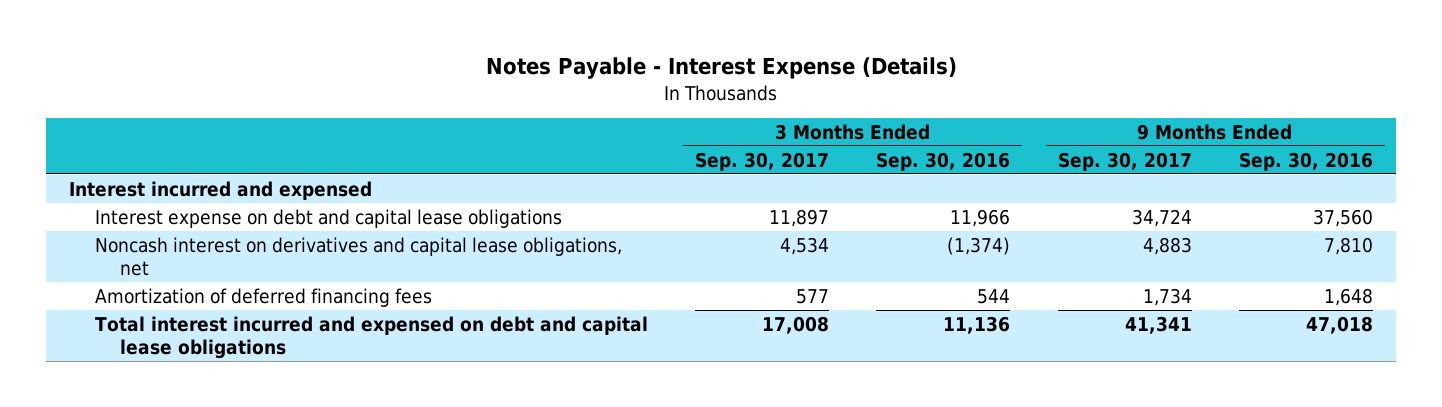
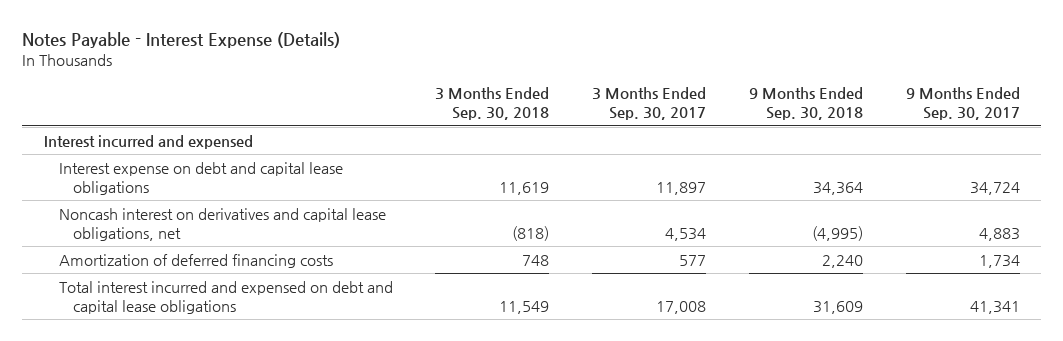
- | 3 Months Ended Sep. 30, 2017 | 3 Months Ended Sep. 30, 2016 | 9 Months Ended Sep. 30, 2017 | 9 Months Ended Sep. 30, 2016
+ | 3 Months Ended Sep. 30, 2018 | 3 Months Ended Sep. 30, 2017 | 9 Months Ended Sep. 30, 2018 | 9 Months Ended Sep. 30, 2017
- Amortization of deferred financing fees | 577 | 544 | 1,734 | 1,648
+ Amortization of deferred financing costs | 748 | 577 | 2,240 | 1,734

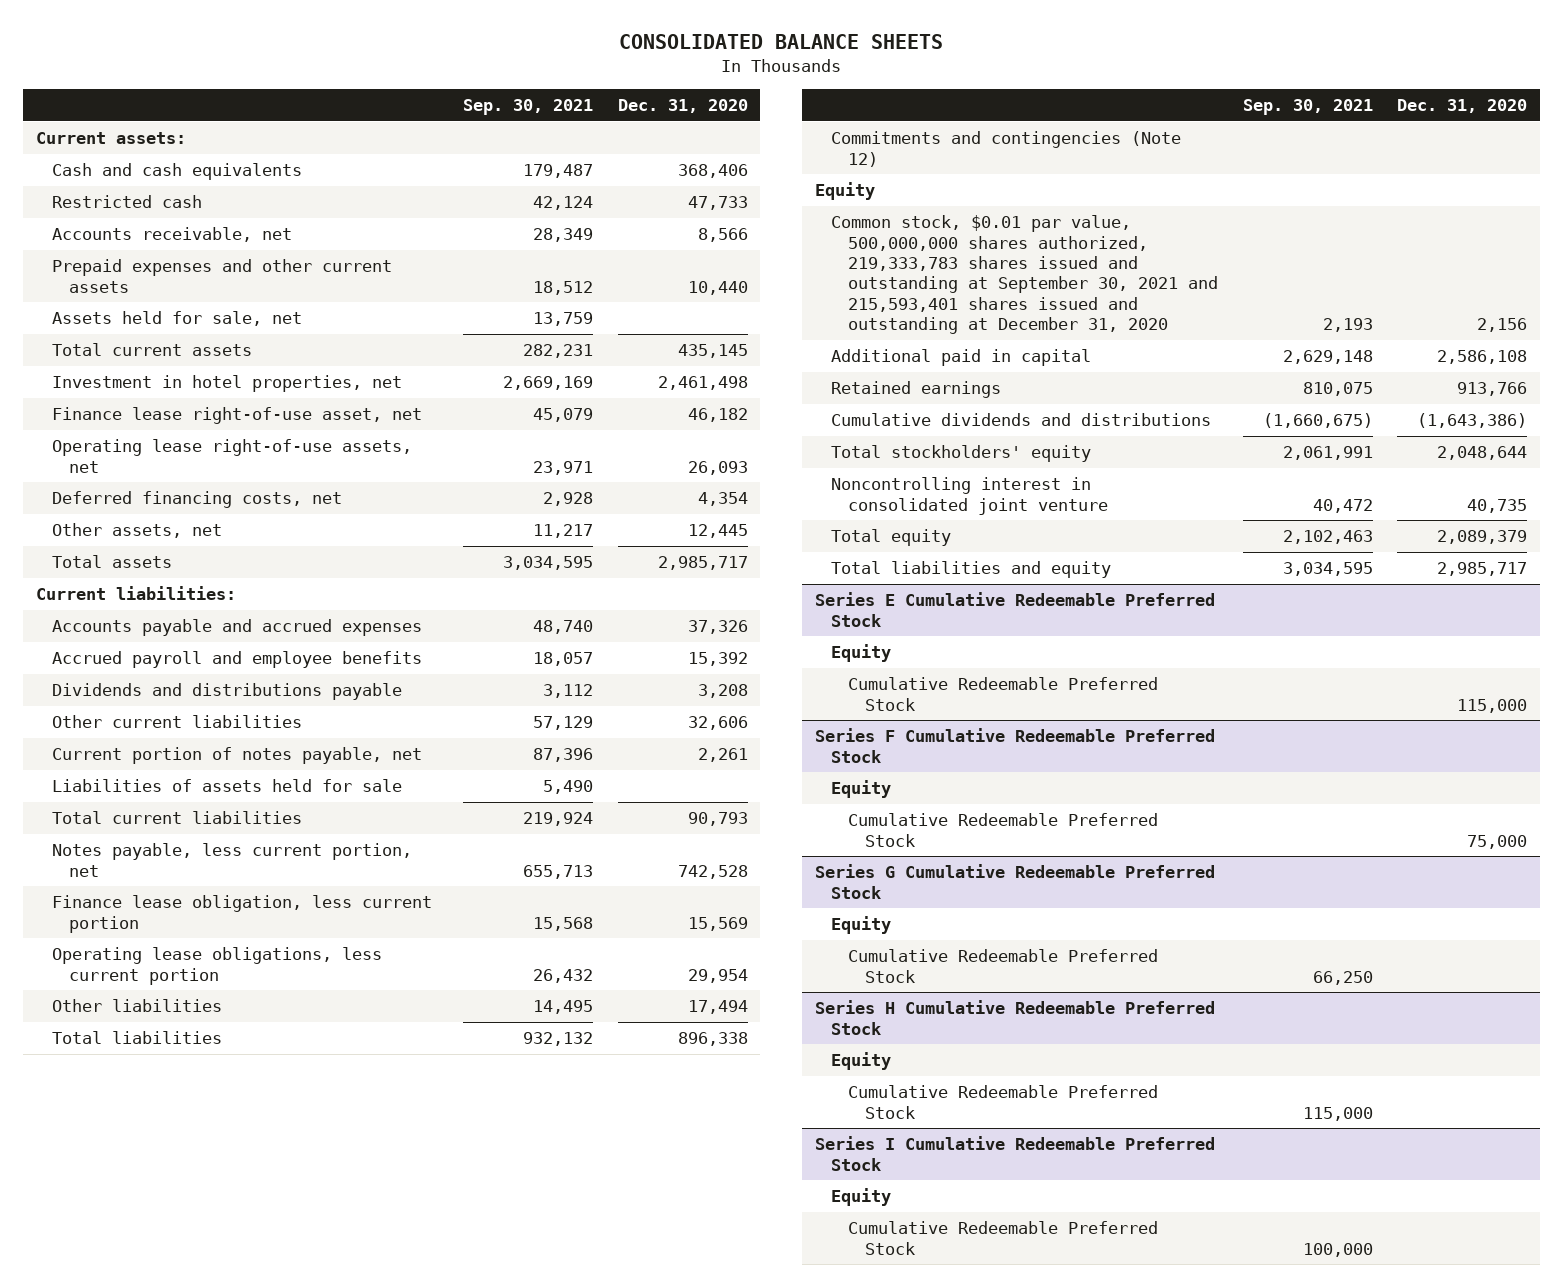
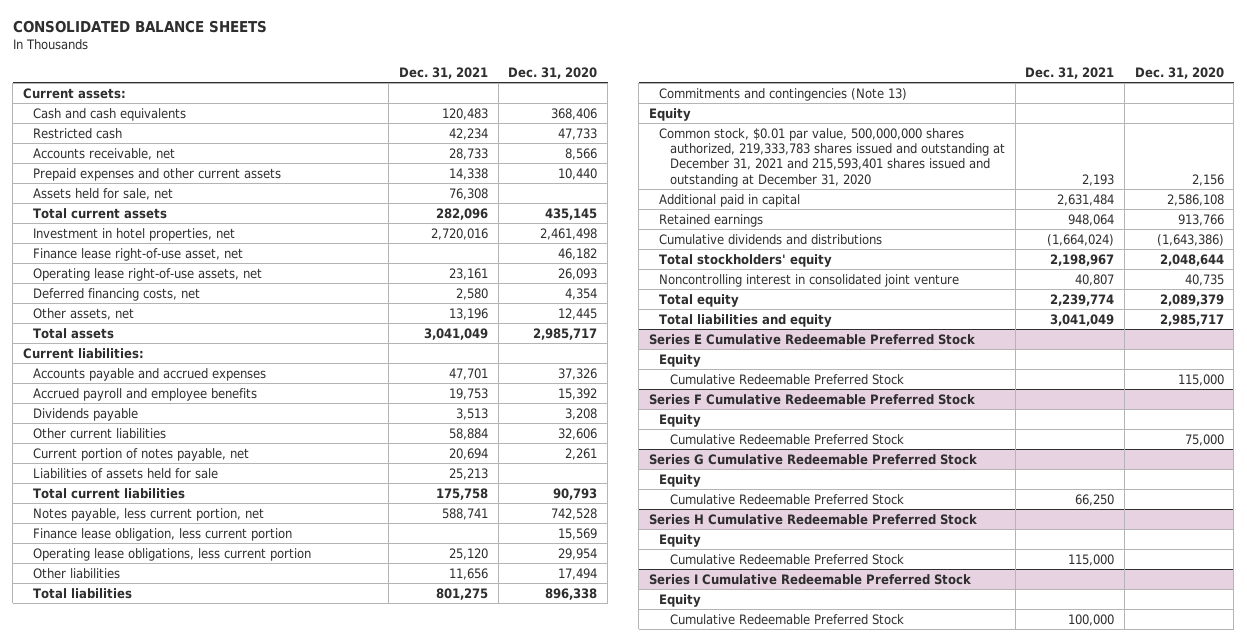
- | Sep. 30, 2021 | Dec. 31, 2020
+ | Dec. 31, 2021 | Dec. 31, 2020
- Dividends and distributions payable | 3,112 | 3,208
+ Dividends payable | 3,513 | 3,208
- Commitments and contingencies (Note 12)
+ Commitments and contingencies (Note 13)
- Common stock, $0.01 par value, 500,000,000 shares authorized, 219,333,783 shares issued and outstanding at September 30, 2021 and 215,593,401 shares issued and outstanding at December 31, 2020 | 2,193 | 2,156
+ Common stock, $0.01 par value, 500,000,000 shares authorized, 219,333,783 shares issued and outstanding at December 31, 2021 and 215,593,401 shares issued and outstanding at December 31, 2020 | 2,193 | 2,156

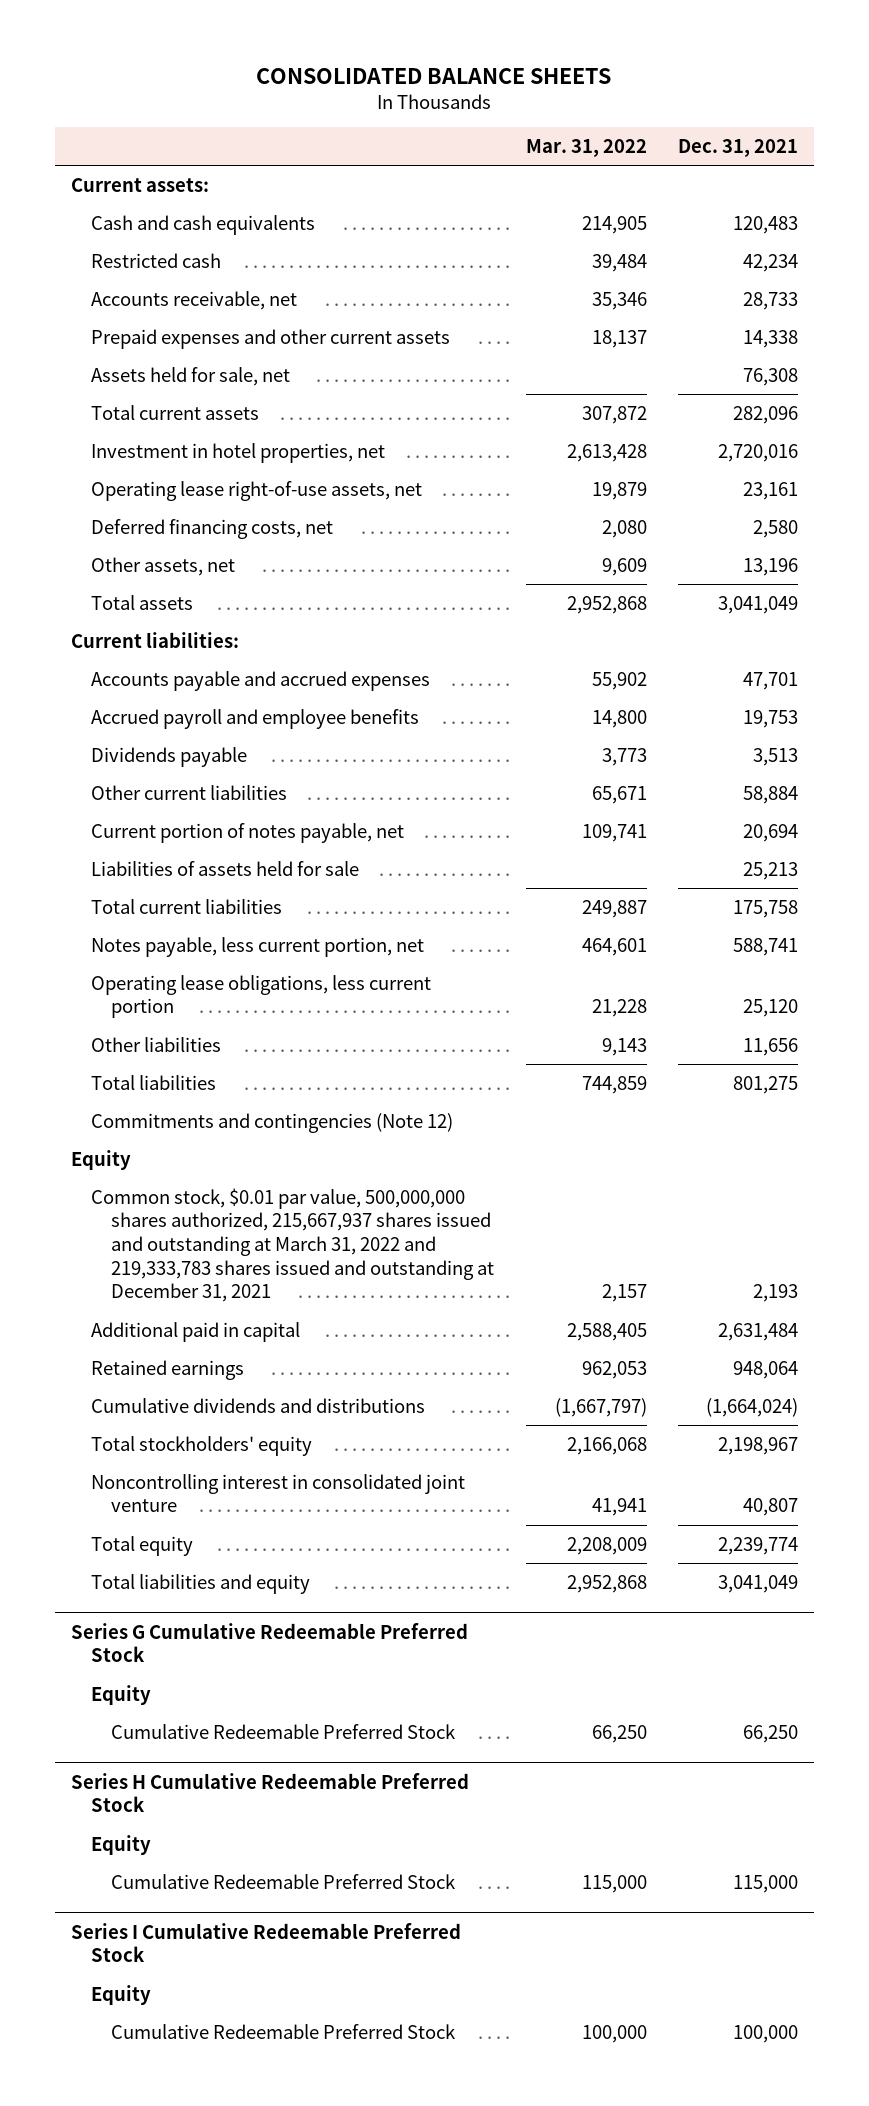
- | Dec. 31, 2021 | Dec. 31, 2020
+ | Mar. 31, 2022 | Dec. 31, 2021
- Finance lease right-of-use asset, net | | 46,182
- Finance lease obligation, less current portion | | 15,569
- Commitments and contingencies (Note 13)
+ Commitments and contingencies (Note 12)
- Common stock, $0.01 par value, 500,000,000 shares authorized, 219,333,783 shares issued and outstanding at December 31, 2021 and 215,593,401 shares issued and outstanding at December 31, 2020 | 2,193 | 2,156
+ Common stock, $0.01 par value, 500,000,000 shares authorized, 215,667,937 shares issued and outstanding at March 31, 2022 and 219,333,783 shares issued and outstanding at December 31, 2021 | 2,157 | 2,193
- Series E Cumulative Redeemable Preferred Stock
- Equity
- Cumulative Redeemable Preferred Stock | | 115,000
- Series F Cumulative Redeemable Preferred Stock
- Equity
- Cumulative Redeemable Preferred Stock | | 75,000

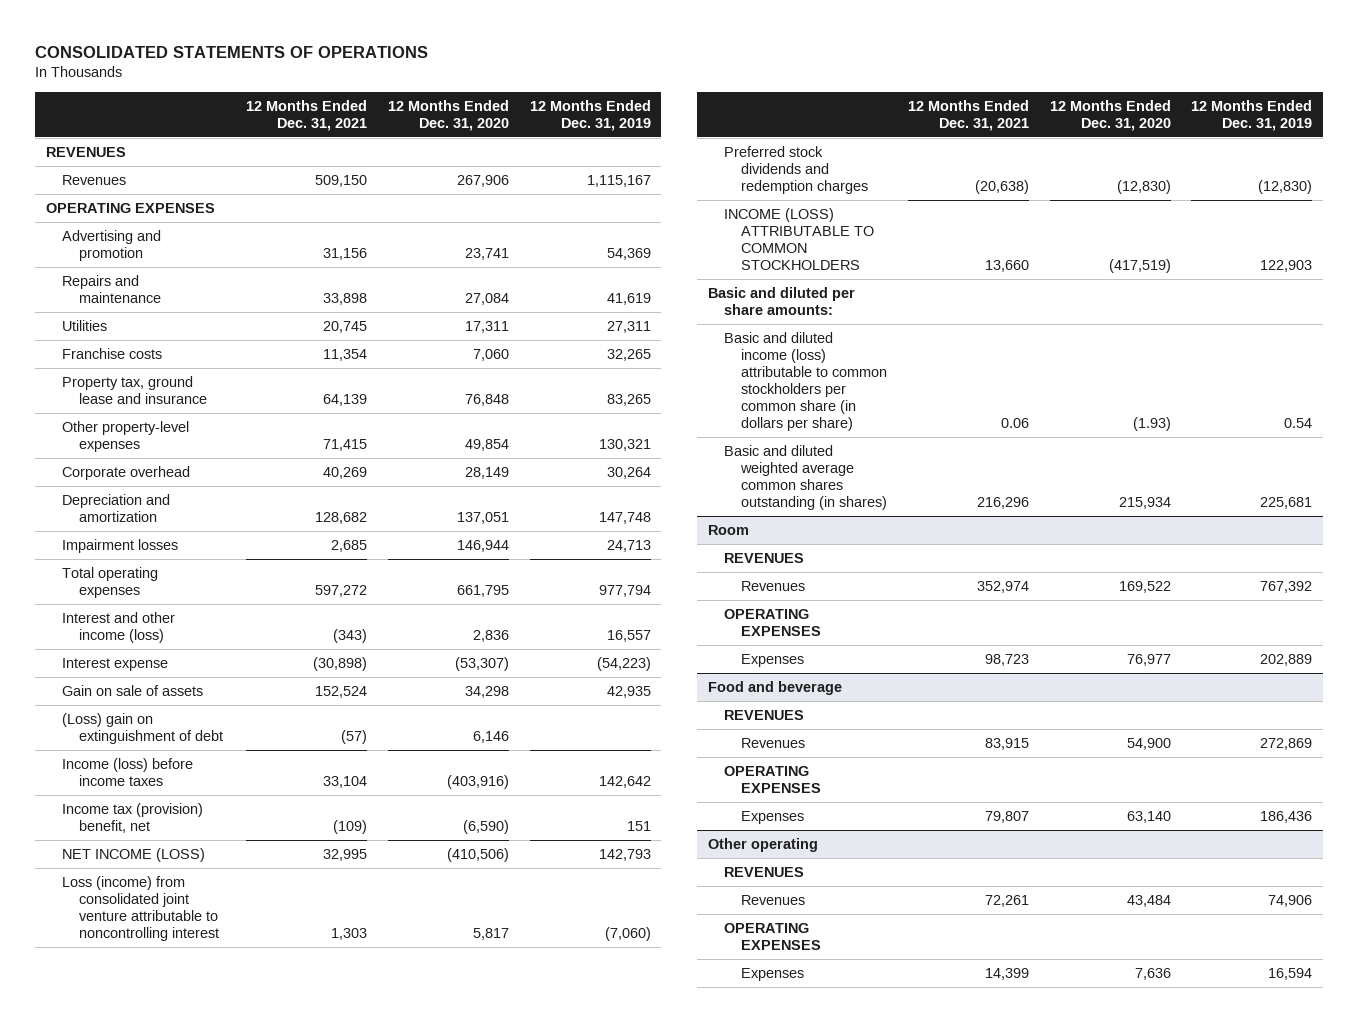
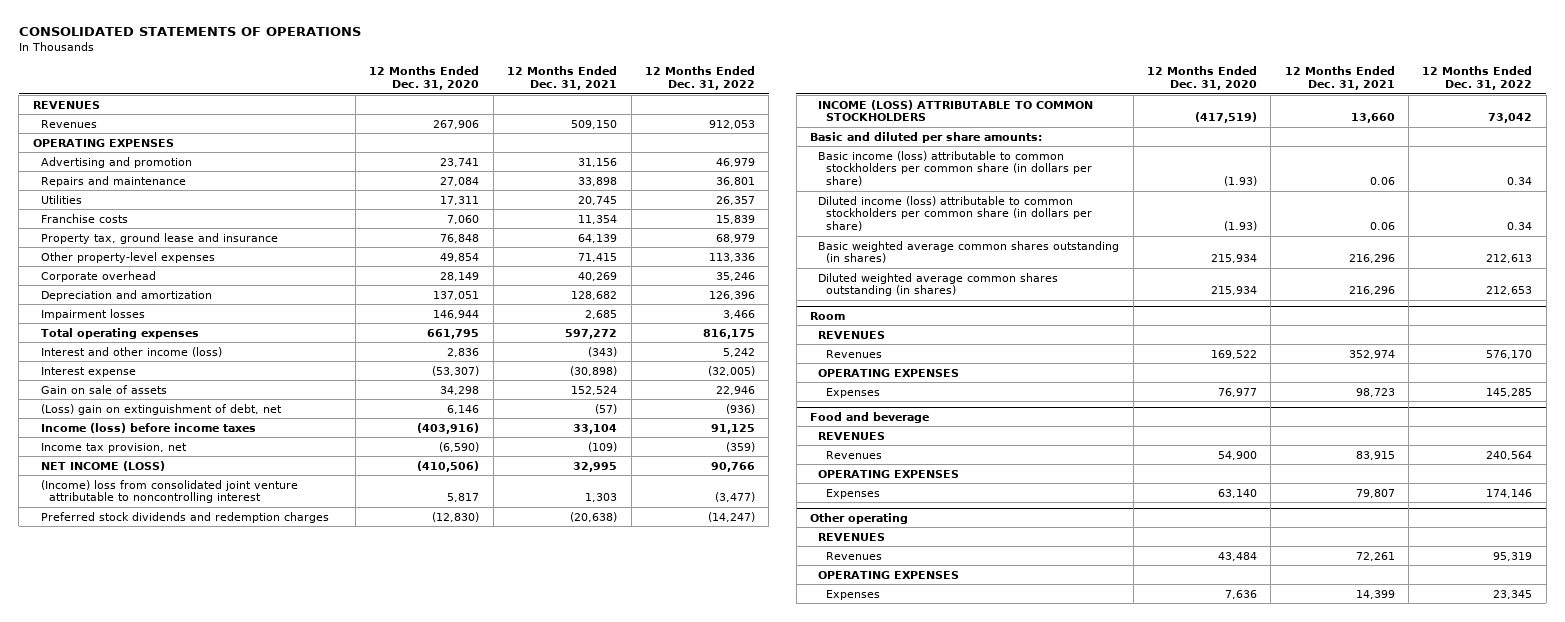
- | 12 Months Ended Dec. 31, 2021 | 12 Months Ended Dec. 31, 2020 | 12 Months Ended Dec. 31, 2019
+ | 12 Months Ended Dec. 31, 2020 | 12 Months Ended Dec. 31, 2021 | 12 Months Ended Dec. 31, 2022
- (Loss) gain on extinguishment of debt | (57) | 6,146 |
+ (Loss) gain on extinguishment of debt, net | 6,146 | (57) | (936)
- Income tax (provision) benefit, net | (109) | (6,590) | 151
+ Income tax provision, net | (6,590) | (109) | (359)
- Loss (income) from consolidated joint venture attributable to noncontrolling interest | 1,303 | 5,817 | (7,060)
+ (Income) loss from consolidated joint venture attributable to noncontrolling interest | 5,817 | 1,303 | (3,477)
- Basic and diluted income (loss) attributable to common stockholders per common share (in dollars per share) | 0.06 | (1.93) | 0.54
- Basic and diluted weighted average common shares outstanding (in shares) | 216,296 | 215,934 | 225,681
+ Basic income (loss) attributable to common stockholders per common share (in dollars per share) | (1.93) | 0.06 | 0.34
+ Diluted income (loss) attributable to common stockholders per common share (in dollars per share) | (1.93) | 0.06 | 0.34
+ Basic weighted average common shares outstanding (in shares) | 215,934 | 216,296 | 212,613
+ Diluted weighted average common shares outstanding (in shares) | 215,934 | 216,296 | 212,653

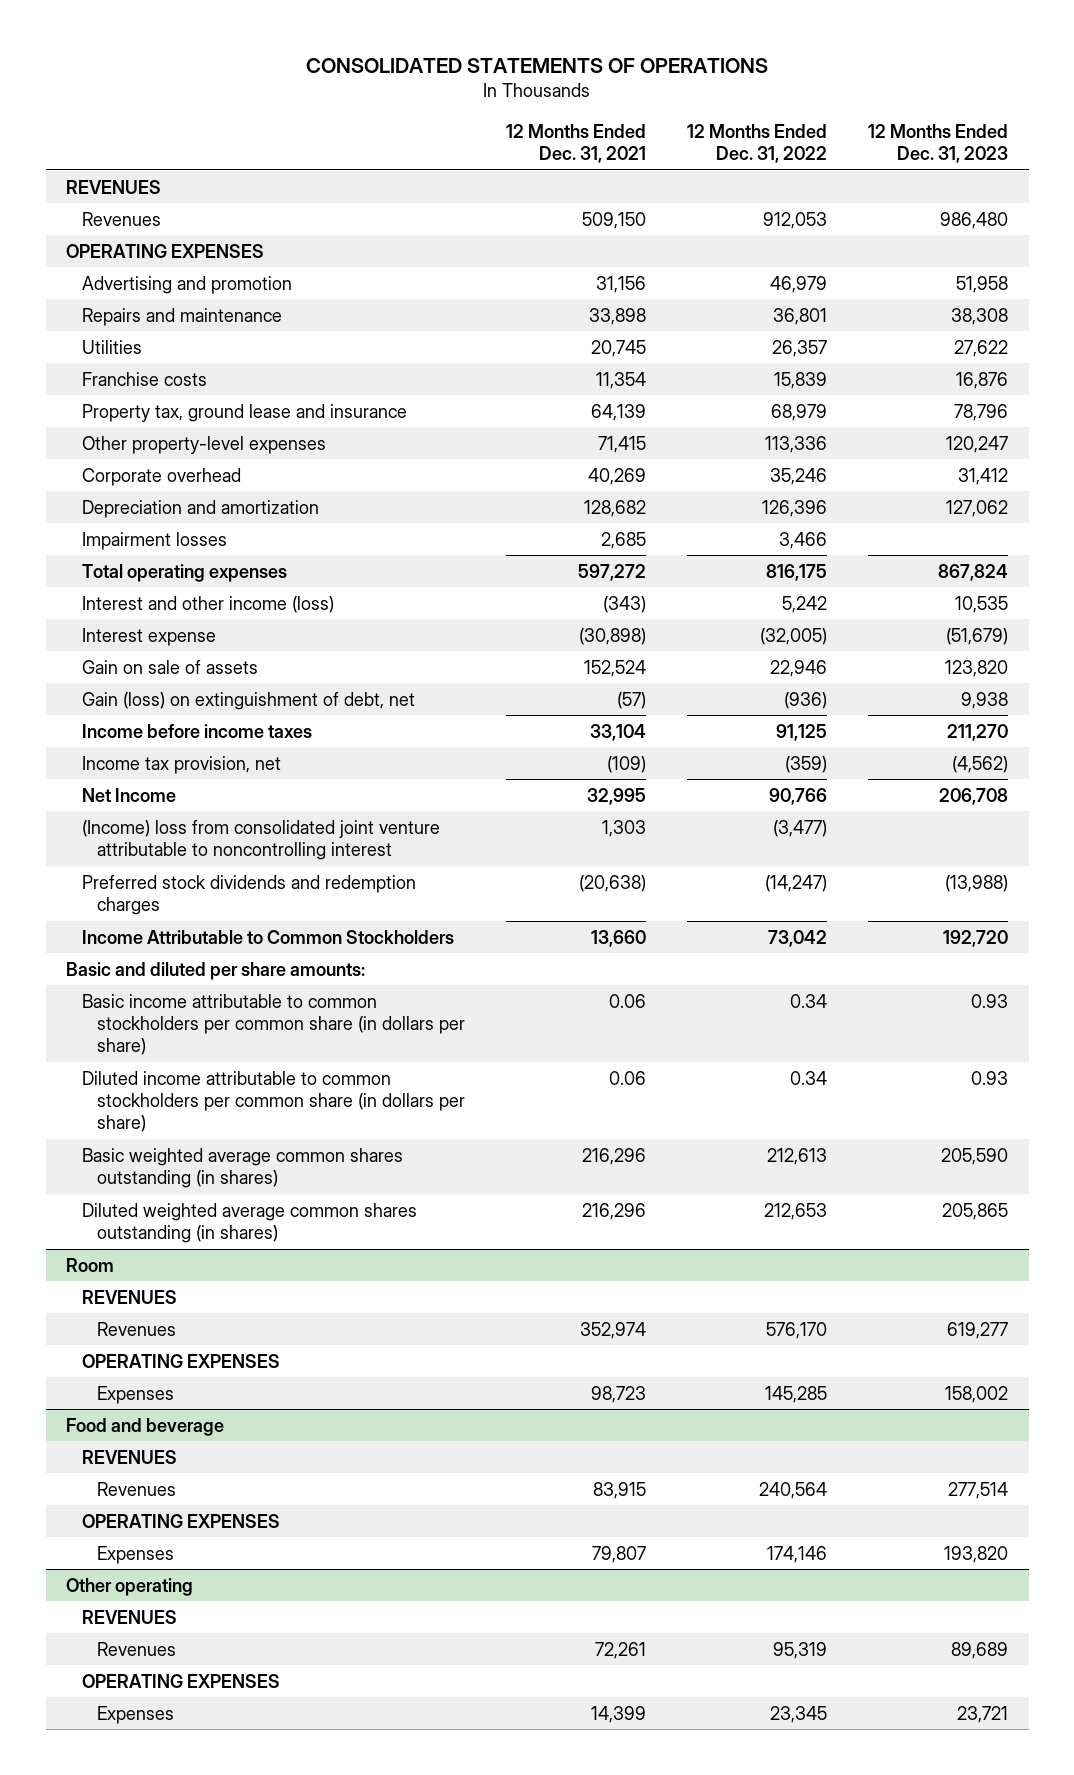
- | 12 Months Ended Dec. 31, 2020 | 12 Months Ended Dec. 31, 2021 | 12 Months Ended Dec. 31, 2022
+ | 12 Months Ended Dec. 31, 2021 | 12 Months Ended Dec. 31, 2022 | 12 Months Ended Dec. 31, 2023
- (Loss) gain on extinguishment of debt, net | 6,146 | (57) | (936)
- Income (loss) before income taxes | (403,916) | 33,104 | 91,125
+ Gain (loss) on extinguishment of debt, net | (57) | (936) | 9,938
+ Income before income taxes | 33,104 | 91,125 | 211,270
- NET INCOME (LOSS) | (410,506) | 32,995 | 90,766
+ Net Income | 32,995 | 90,766 | 206,708
- INCOME (LOSS) ATTRIBUTABLE TO COMMON STOCKHOLDERS | (417,519) | 13,660 | 73,042
+ Income Attributable to Common Stockholders | 13,660 | 73,042 | 192,720
- Basic income (loss) attributable to common stockholders per common share (in dollars per share) | (1.93) | 0.06 | 0.34
- Diluted income (loss) attributable to common stockholders per common share (in dollars per share) | (1.93) | 0.06 | 0.34
+ Basic income attributable to common stockholders per common share (in dollars per share) | 0.06 | 0.34 | 0.93
+ Diluted income attributable to common stockholders per common share (in dollars per share) | 0.06 | 0.34 | 0.93

